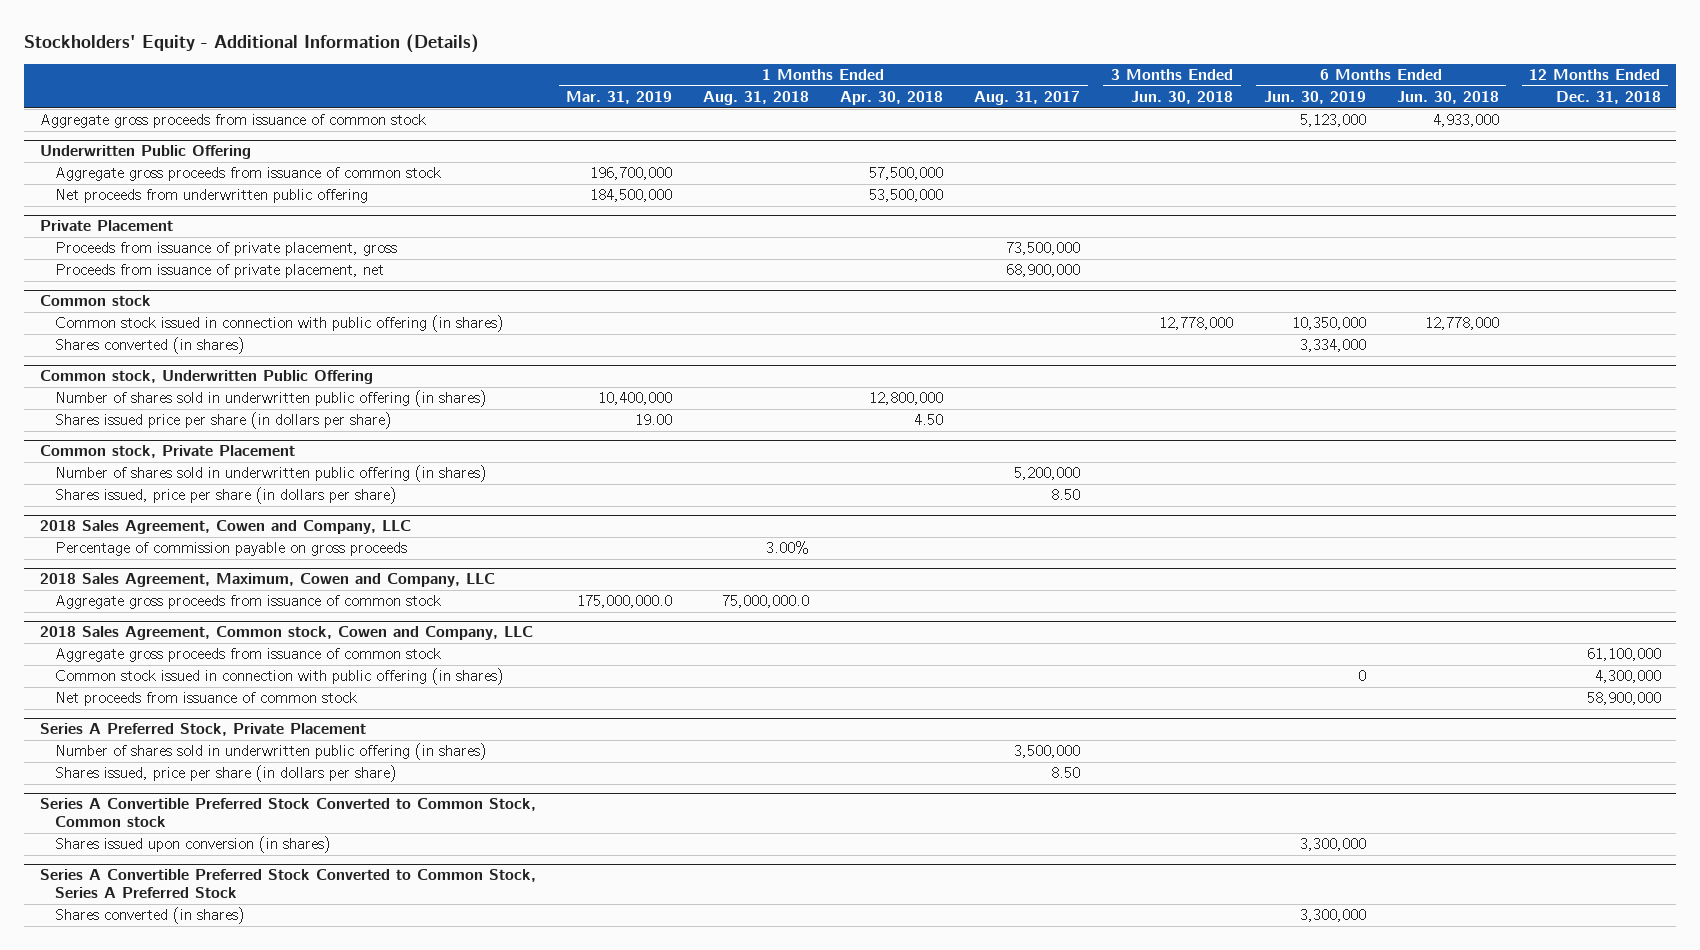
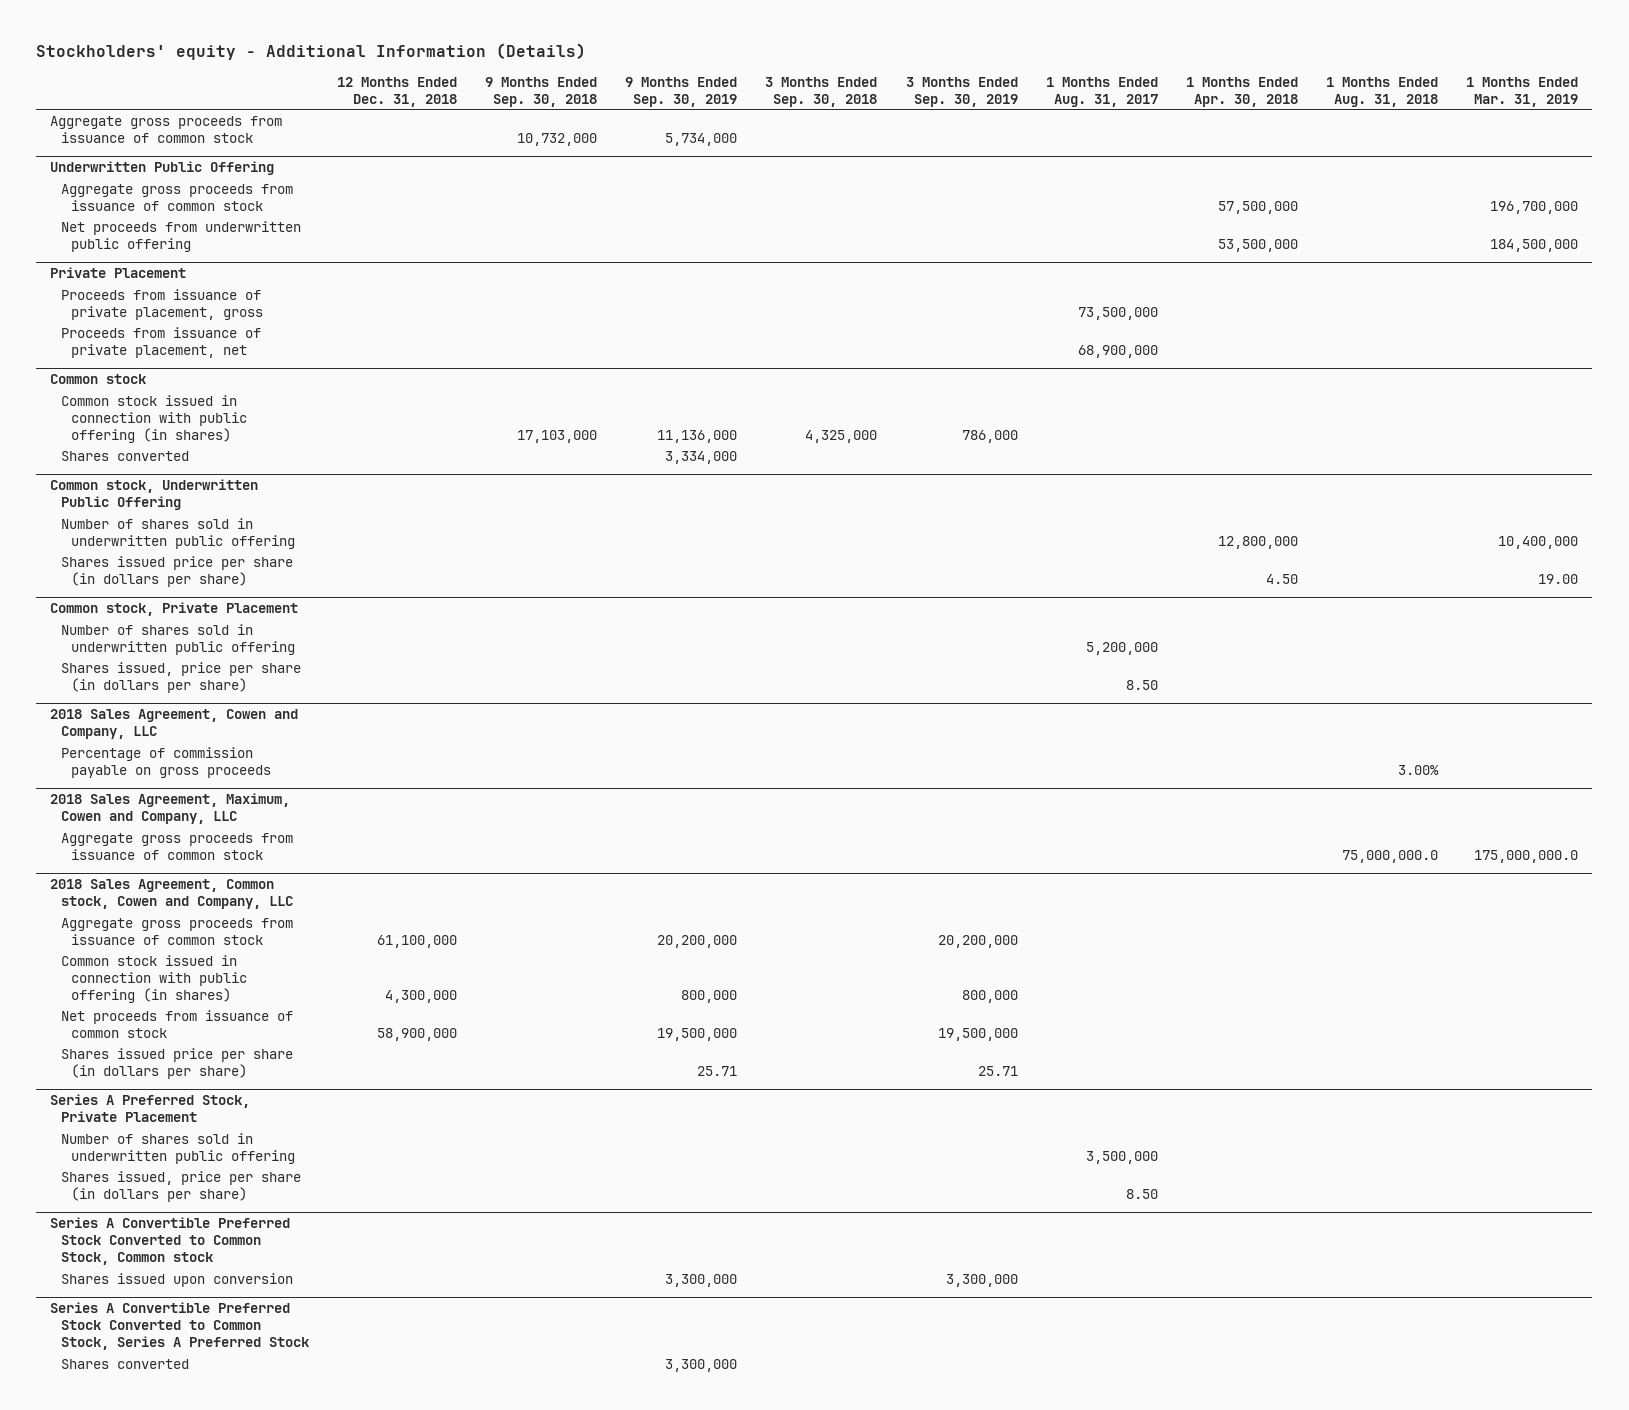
- Stockholders' Equity - Additional Information (Details)
+ Stockholders' equity - Additional Information (Details)
- | 1 Months Ended Mar. 31, 2019 | 1 Months Ended Aug. 31, 2018 | 1 Months Ended Apr. 30, 2018 | 1 Months Ended Aug. 31, 2017 | 3 Months Ended Jun. 30, 2018 | 6 Months Ended Jun. 30, 2019 | 6 Months Ended Jun. 30, 2018 | 12 Months Ended Dec. 31, 2018
+ | 12 Months Ended Dec. 31, 2018 | 9 Months Ended Sep. 30, 2018 | 9 Months Ended Sep. 30, 2019 | 3 Months Ended Sep. 30, 2018 | 3 Months Ended Sep. 30, 2019 | 1 Months Ended Aug. 31, 2017 | 1 Months Ended Apr. 30, 2018 | 1 Months Ended Aug. 31, 2018 | 1 Months Ended Mar. 31, 2019
@ Common stock
- Shares converted (in shares) | | | | | | 3,334,000 | |
+ Shares converted | | | 3,334,000 | | | | | |
@ Common stock, Underwritten Public Offering
- Number of shares sold in underwritten public offering (in shares) | 10,400,000 | | 12,800,000 | | | | |
+ Number of shares sold in underwritten public offering | | | | | | | 12,800,000 | | 10,400,000
@ Common stock, Private Placement
- Number of shares sold in underwritten public offering (in shares) | | | | 5,200,000 | | | |
+ Number of shares sold in underwritten public offering | | | | | | 5,200,000 | | |
@ 2018 Sales Agreement, Common stock, Cowen and Company, LLC
+ Shares issued price per share (in dollars per share) | | | 25.71 | | 25.71 | | | |
@ Series A Preferred Stock, Private Placement
- Number of shares sold in underwritten public offering (in shares) | | | | 3,500,000 | | | |
+ Number of shares sold in underwritten public offering | | | | | | 3,500,000 | | |
@ Series A Convertible Preferred Stock Converted to Common Stock, Common stock
- Shares issued upon conversion (in shares) | | | | | | 3,300,000 | |
+ Shares issued upon conversion | | | 3,300,000 | | 3,300,000 | | | |
@ Series A Convertible Preferred Stock Converted to Common Stock, Series A Preferred Stock
- Shares converted (in shares) | | | | | | 3,300,000 | |
+ Shares converted | | | 3,300,000 | | | | | |

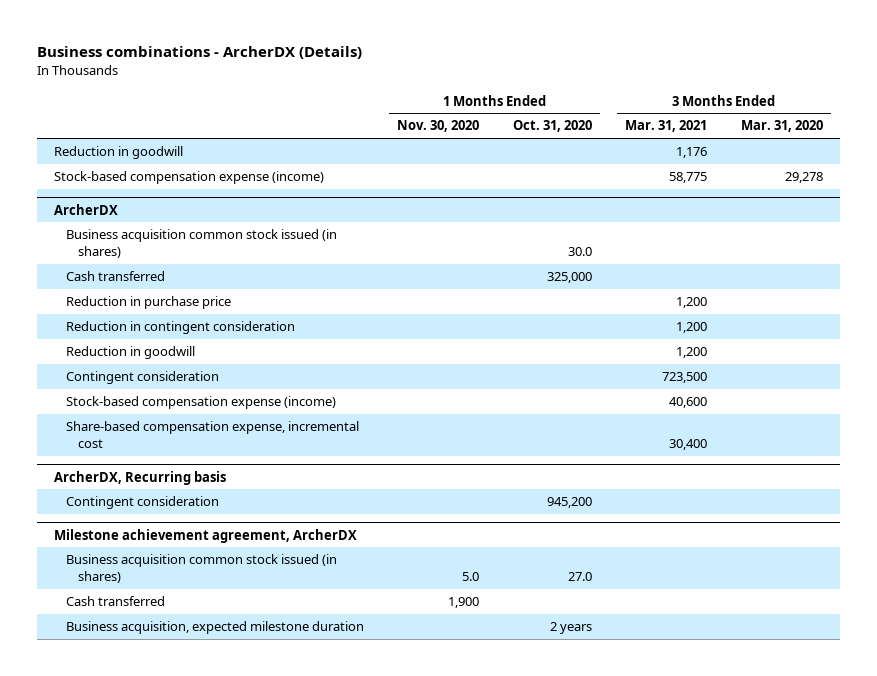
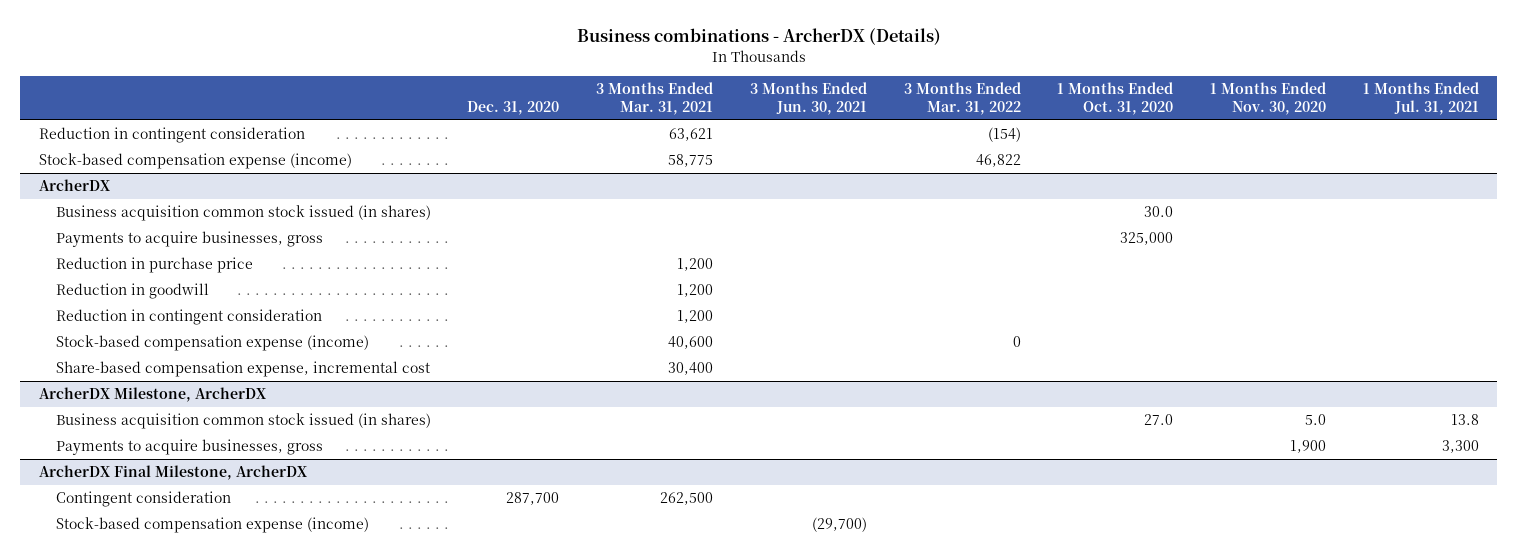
- | 1 Months Ended Nov. 30, 2020 | 1 Months Ended Oct. 31, 2020 | 3 Months Ended Mar. 31, 2021 | 3 Months Ended Mar. 31, 2020
+ | Dec. 31, 2020 | 3 Months Ended Mar. 31, 2021 | 3 Months Ended Jun. 30, 2021 | 3 Months Ended Mar. 31, 2022 | 1 Months Ended Oct. 31, 2020 | 1 Months Ended Nov. 30, 2020 | 1 Months Ended Jul. 31, 2021
- Reduction in goodwill | | | 1,176 |
+ Reduction in contingent consideration | | 63,621 | | (154) | | |
@ ArcherDX
- Cash transferred | | 325,000 | |
+ Payments to acquire businesses, gross | | | | | 325,000 | |
- Contingent consideration | | | 723,500 |
moved down: Reduction in contingent consideration | | 1,200 | | | | |
- ArcherDX, Recurring basis
- Contingent consideration | | 945,200 | |
- Milestone achievement agreement, ArcherDX
+ ArcherDX Milestone, ArcherDX
- Cash transferred | 1,900 | | |
- Business acquisition, expected milestone duration | | 2 years | |
+ Payments to acquire businesses, gross | | | | | | 1,900 | 3,300
+ ArcherDX Final Milestone, ArcherDX
+ Contingent consideration | 287,700 | 262,500 | | | | |
+ Stock-based compensation expense (income) | | | (29,700) | | | |

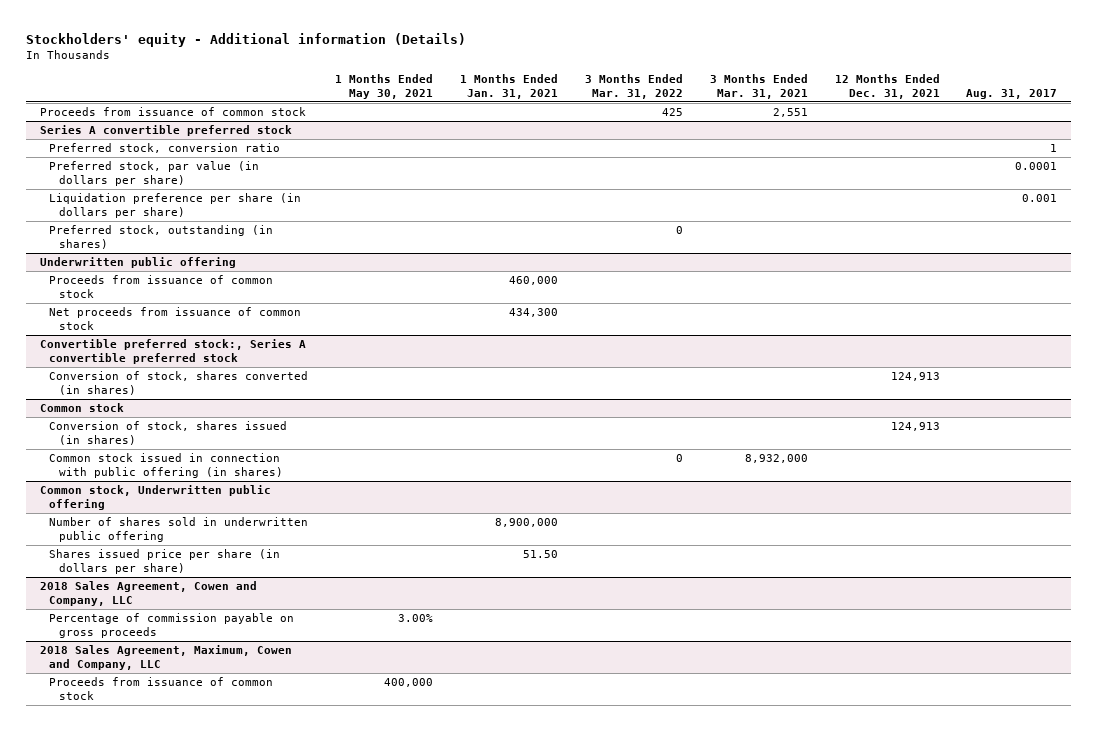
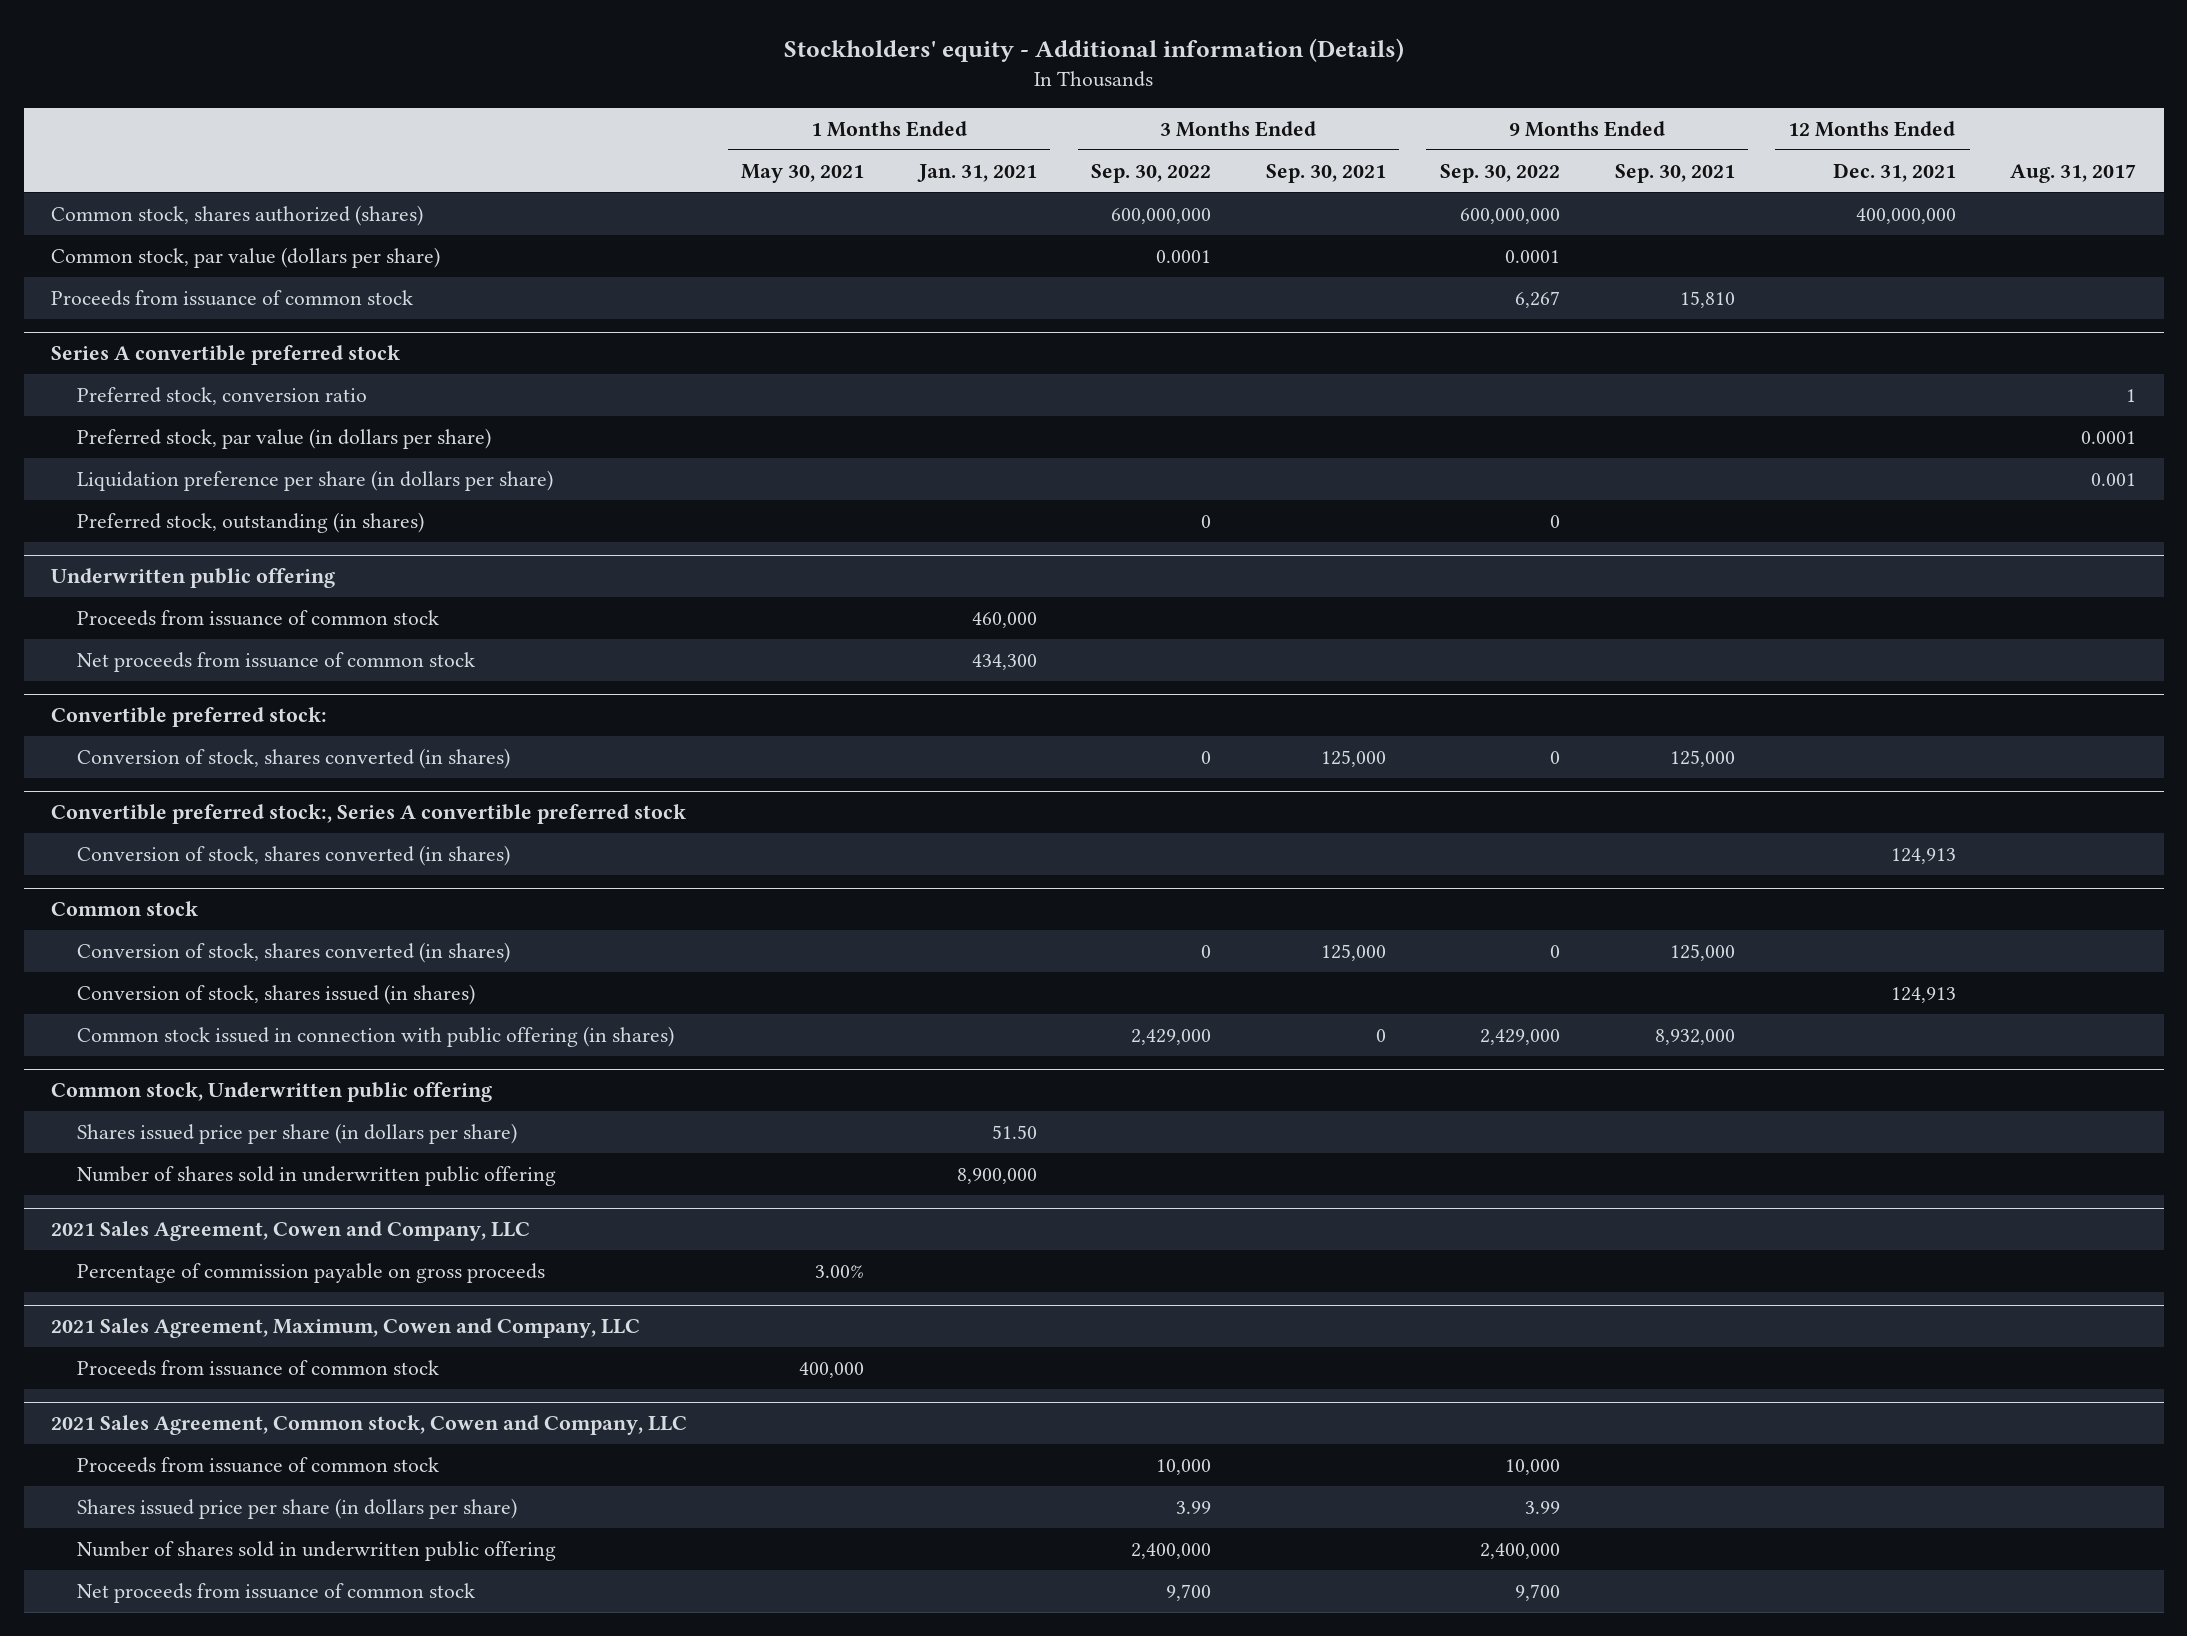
- | 1 Months Ended May 30, 2021 | 1 Months Ended Jan. 31, 2021 | 3 Months Ended Mar. 31, 2022 | 3 Months Ended Mar. 31, 2021 | 12 Months Ended Dec. 31, 2021 | Aug. 31, 2017
+ | 1 Months Ended May 30, 2021 | 1 Months Ended Jan. 31, 2021 | 3 Months Ended Sep. 30, 2022 | 3 Months Ended Sep. 30, 2021 | 9 Months Ended Sep. 30, 2022 | 9 Months Ended Sep. 30, 2021 | 12 Months Ended Dec. 31, 2021 | Aug. 31, 2017
+ Common stock, shares authorized (shares) | | | 600,000,000 | | 600,000,000 | | 400,000,000 |
+ Common stock, par value (dollars per share) | | | 0.0001 | | 0.0001 | | |
+ Convertible preferred stock:
+ Conversion of stock, shares converted (in shares) | | | 0 | 125,000 | 0 | 125,000 | |
@ Common stock
+ Conversion of stock, shares converted (in shares) | | | 0 | 125,000 | 0 | 125,000 | |
- 2018 Sales Agreement, Cowen and Company, LLC
@ Common stock, Underwritten public offering
moved down: Number of shares sold in underwritten public offering | | 8,900,000 | | | | | |
+ 2021 Sales Agreement, Cowen and Company, LLC
- 2018 Sales Agreement, Maximum, Cowen and Company, LLC
+ 2021 Sales Agreement, Maximum, Cowen and Company, LLC
+ 2021 Sales Agreement, Common stock, Cowen and Company, LLC
+ Proceeds from issuance of common stock | | | 10,000 | | 10,000 | | |
+ Shares issued price per share (in dollars per share) | | | 3.99 | | 3.99 | | |
+ Number of shares sold in underwritten public offering | | | 2,400,000 | | 2,400,000 | | |
+ Net proceeds from issuance of common stock | | | 9,700 | | 9,700 | | |

